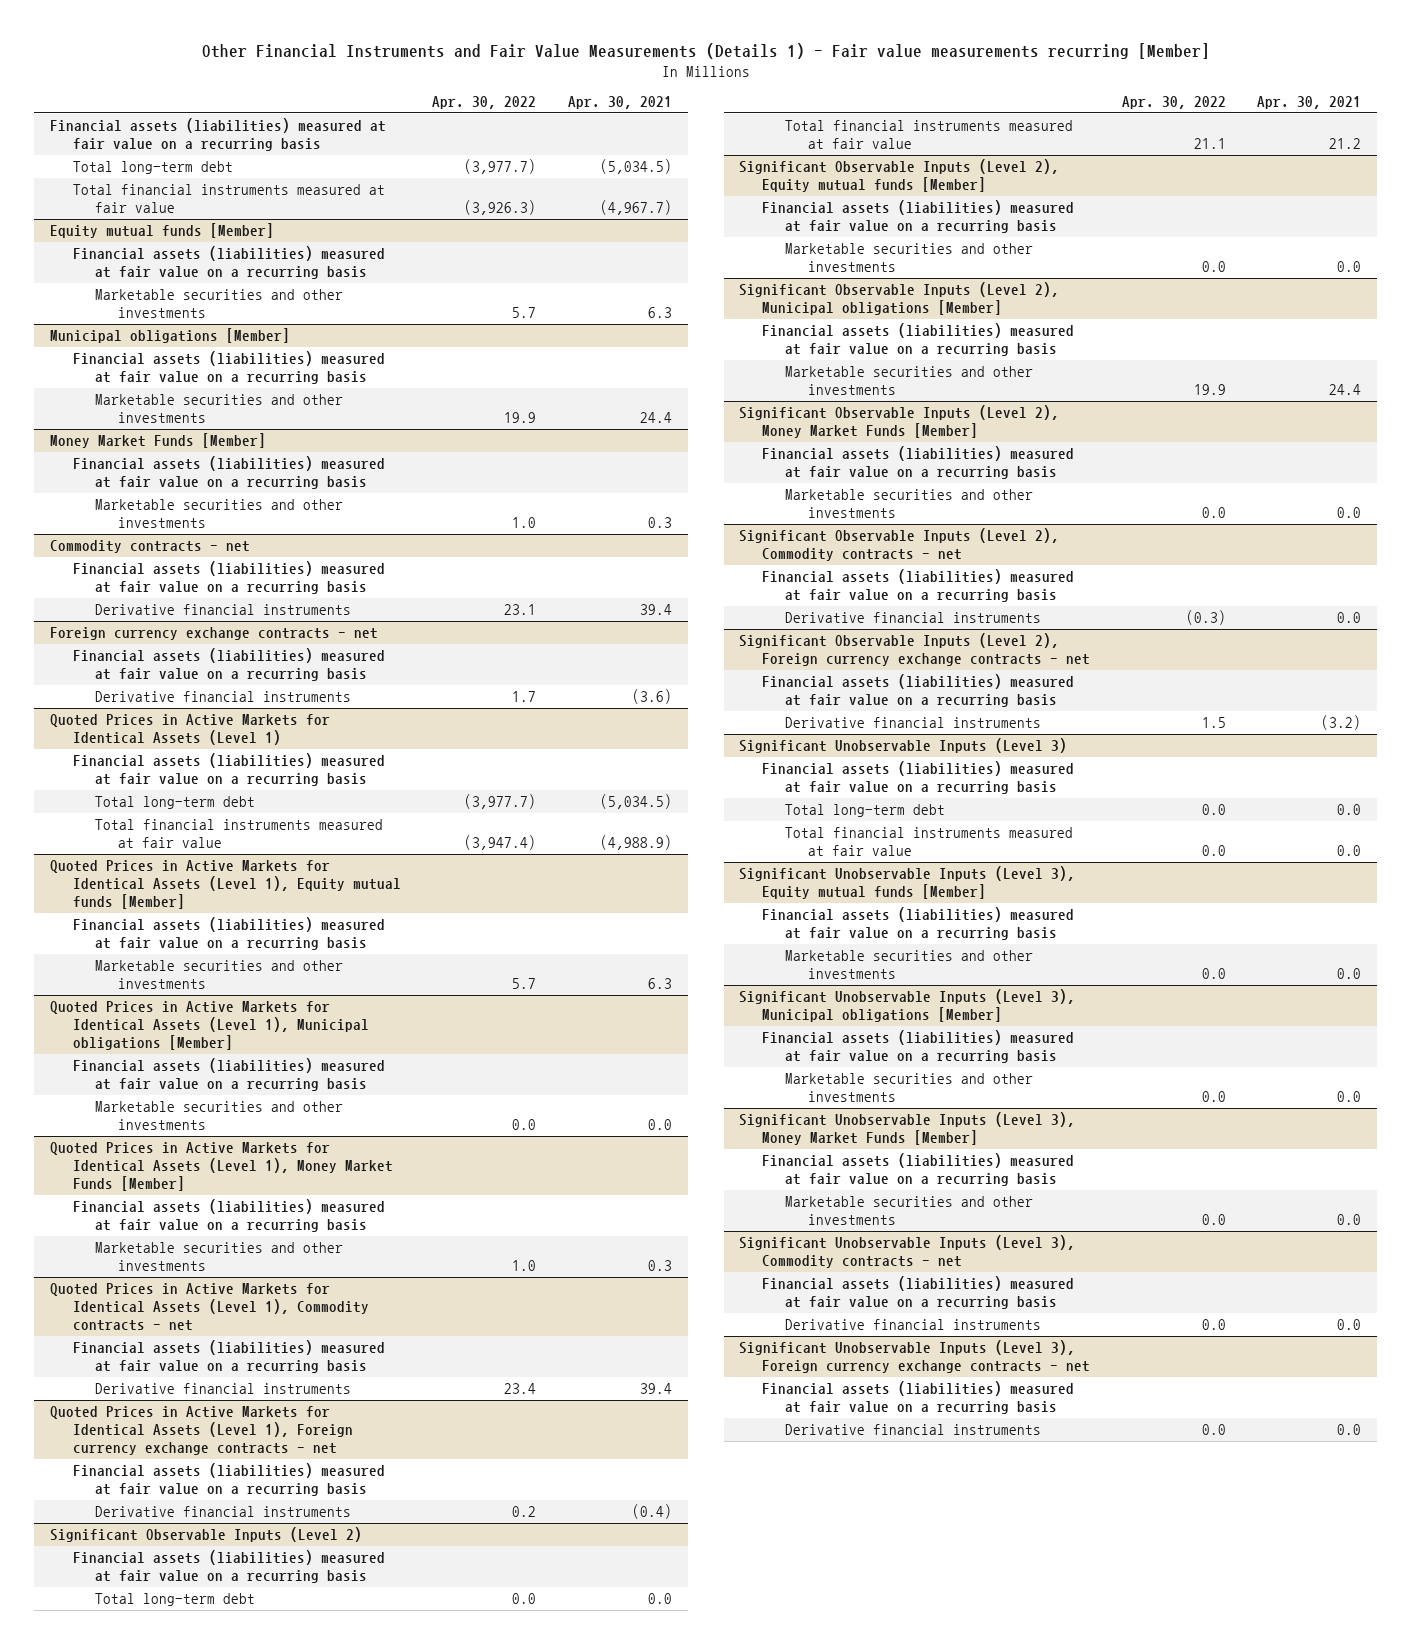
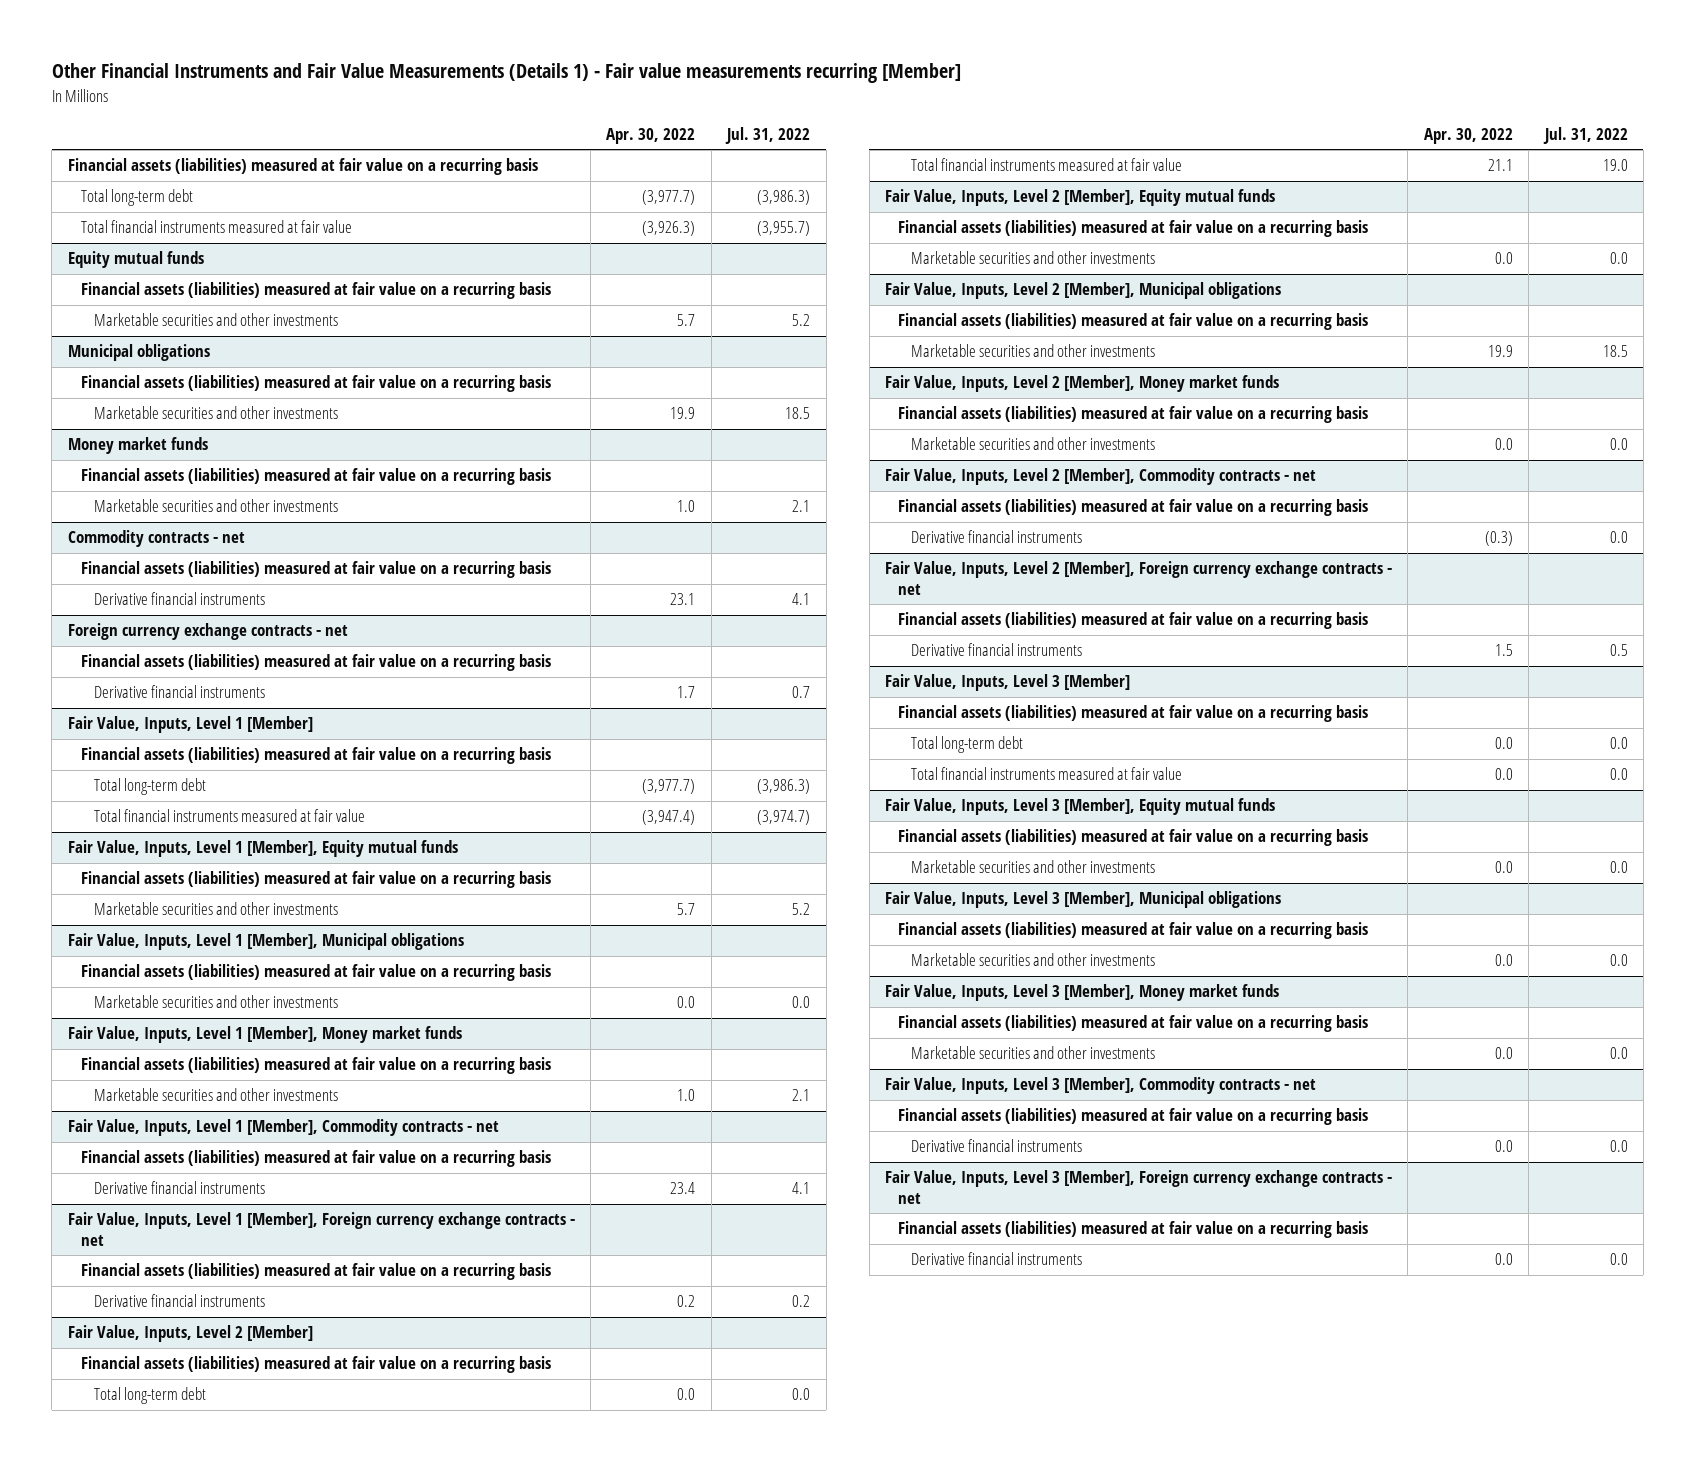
- | Apr. 30, 2022 | Apr. 30, 2021
+ | Apr. 30, 2022 | Jul. 31, 2022
- Equity mutual funds [Member]
+ Equity mutual funds
- Municipal obligations [Member]
+ Municipal obligations
- Money Market Funds [Member]
+ Money market funds
- Quoted Prices in Active Markets for Identical Assets (Level 1)
+ Fair Value, Inputs, Level 1 [Member]
- Quoted Prices in Active Markets for Identical Assets (Level 1), Equity mutual funds [Member]
+ Fair Value, Inputs, Level 1 [Member], Equity mutual funds
- Quoted Prices in Active Markets for Identical Assets (Level 1), Municipal obligations [Member]
+ Fair Value, Inputs, Level 1 [Member], Municipal obligations
- Quoted Prices in Active Markets for Identical Assets (Level 1), Money Market Funds [Member]
+ Fair Value, Inputs, Level 1 [Member], Money market funds
- Quoted Prices in Active Markets for Identical Assets (Level 1), Commodity contracts - net
+ Fair Value, Inputs, Level 1 [Member], Commodity contracts - net
- Quoted Prices in Active Markets for Identical Assets (Level 1), Foreign currency exchange contracts - net
+ Fair Value, Inputs, Level 1 [Member], Foreign currency exchange contracts - net
- Significant Observable Inputs (Level 2)
+ Fair Value, Inputs, Level 2 [Member]
- Significant Observable Inputs (Level 2), Equity mutual funds [Member]
+ Fair Value, Inputs, Level 2 [Member], Equity mutual funds
- Significant Observable Inputs (Level 2), Municipal obligations [Member]
+ Fair Value, Inputs, Level 2 [Member], Municipal obligations
- Significant Observable Inputs (Level 2), Money Market Funds [Member]
+ Fair Value, Inputs, Level 2 [Member], Money market funds
- Significant Observable Inputs (Level 2), Commodity contracts - net
+ Fair Value, Inputs, Level 2 [Member], Commodity contracts - net
- Significant Observable Inputs (Level 2), Foreign currency exchange contracts - net
+ Fair Value, Inputs, Level 2 [Member], Foreign currency exchange contracts - net
- Significant Unobservable Inputs (Level 3)
+ Fair Value, Inputs, Level 3 [Member]
- Significant Unobservable Inputs (Level 3), Equity mutual funds [Member]
+ Fair Value, Inputs, Level 3 [Member], Equity mutual funds
- Significant Unobservable Inputs (Level 3), Municipal obligations [Member]
+ Fair Value, Inputs, Level 3 [Member], Municipal obligations
- Significant Unobservable Inputs (Level 3), Money Market Funds [Member]
+ Fair Value, Inputs, Level 3 [Member], Money market funds
- Significant Unobservable Inputs (Level 3), Commodity contracts - net
+ Fair Value, Inputs, Level 3 [Member], Commodity contracts - net
- Significant Unobservable Inputs (Level 3), Foreign currency exchange contracts - net
+ Fair Value, Inputs, Level 3 [Member], Foreign currency exchange contracts - net

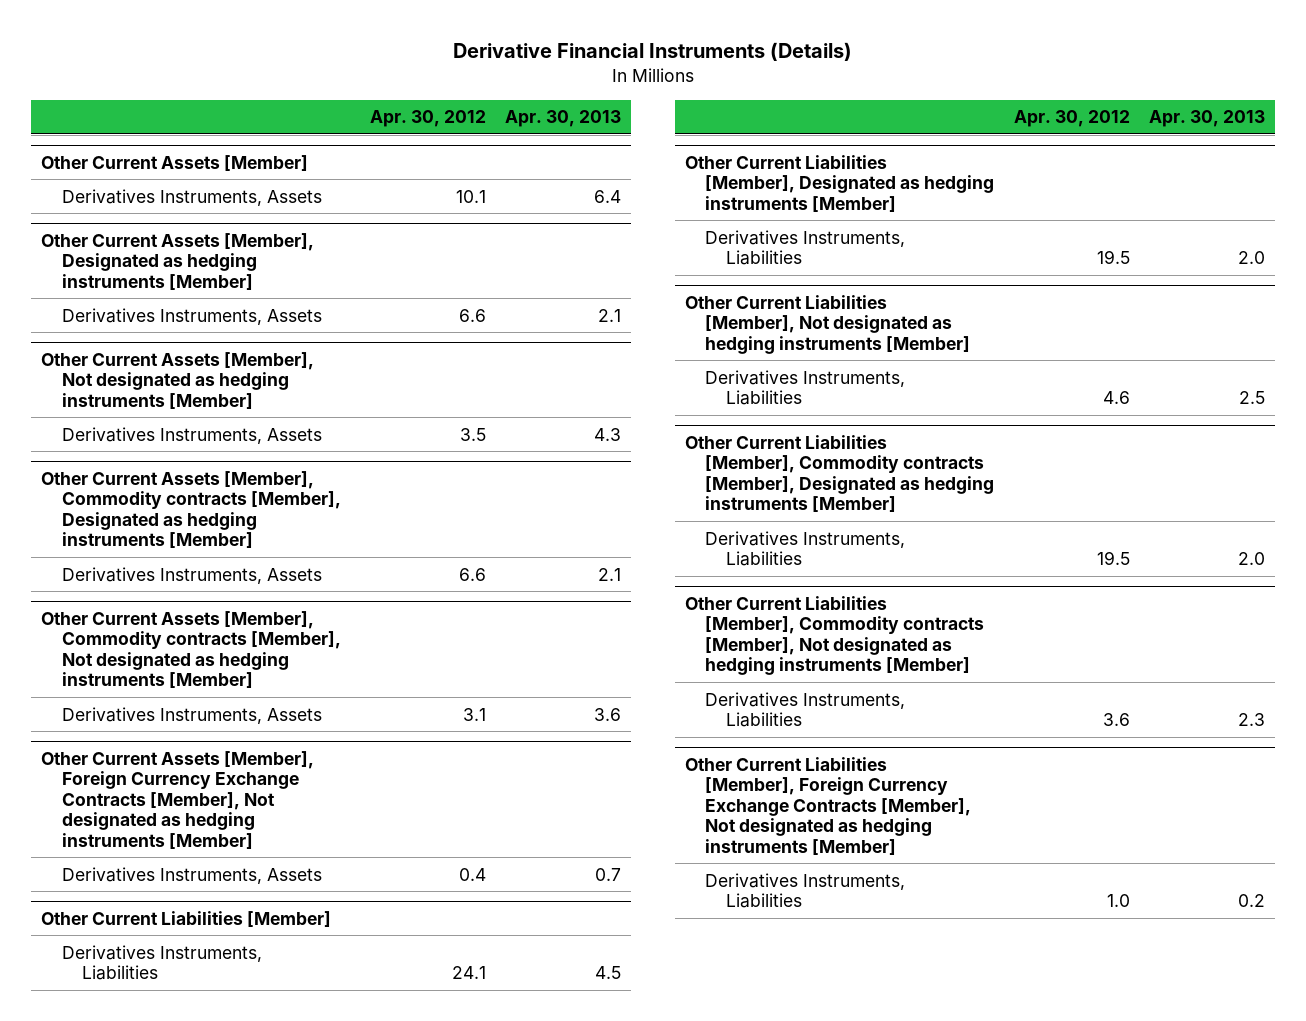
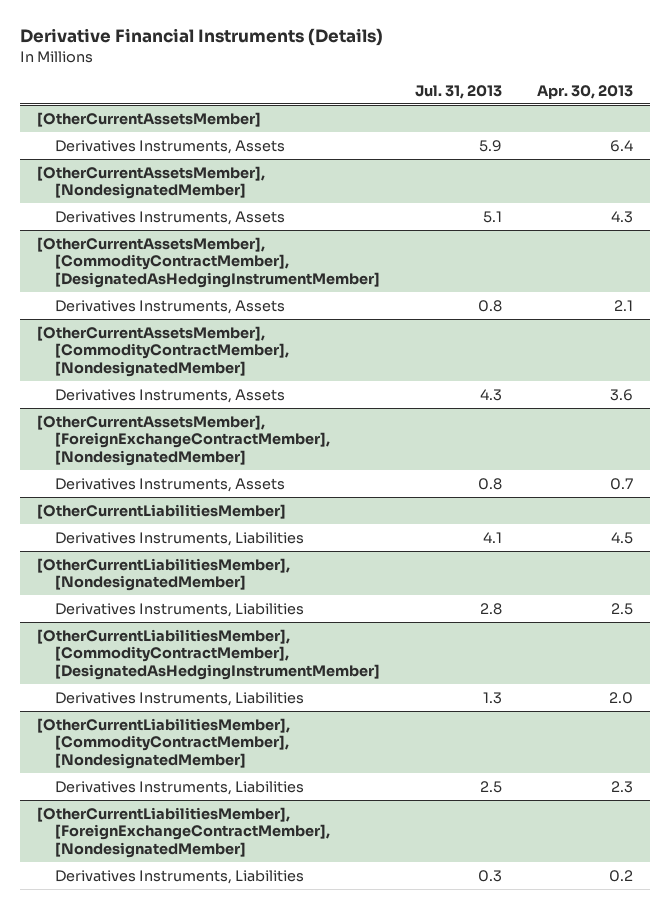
- | Apr. 30, 2012 | Apr. 30, 2013
+ | Jul. 31, 2013 | Apr. 30, 2013
- Other Current Assets [Member]
+ [OtherCurrentAssetsMember]
- Other Current Assets [Member], Designated as hedging instruments [Member]
- Derivatives Instruments, Assets | 6.6 | 2.1
- Other Current Assets [Member], Not designated as hedging instruments [Member]
+ [OtherCurrentAssetsMember], [NondesignatedMember]
- Other Current Assets [Member], Commodity contracts [Member], Designated as hedging instruments [Member]
+ [OtherCurrentAssetsMember], [CommodityContractMember], [DesignatedAsHedgingInstrumentMember]
- Other Current Assets [Member], Commodity contracts [Member], Not designated as hedging instruments [Member]
+ [OtherCurrentAssetsMember], [CommodityContractMember], [NondesignatedMember]
- Other Current Assets [Member], Foreign Currency Exchange Contracts [Member], Not designated as hedging instruments [Member]
+ [OtherCurrentAssetsMember], [ForeignExchangeContractMember], [NondesignatedMember]
- Other Current Liabilities [Member]
+ [OtherCurrentLiabilitiesMember]
- Other Current Liabilities [Member], Designated as hedging instruments [Member]
- Derivatives Instruments, Liabilities | 19.5 | 2.0
- Other Current Liabilities [Member], Not designated as hedging instruments [Member]
+ [OtherCurrentLiabilitiesMember], [NondesignatedMember]
- Other Current Liabilities [Member], Commodity contracts [Member], Designated as hedging instruments [Member]
+ [OtherCurrentLiabilitiesMember], [CommodityContractMember], [DesignatedAsHedgingInstrumentMember]
- Other Current Liabilities [Member], Commodity contracts [Member], Not designated as hedging instruments [Member]
+ [OtherCurrentLiabilitiesMember], [CommodityContractMember], [NondesignatedMember]
- Other Current Liabilities [Member], Foreign Currency Exchange Contracts [Member], Not designated as hedging instruments [Member]
+ [OtherCurrentLiabilitiesMember], [ForeignExchangeContractMember], [NondesignatedMember]

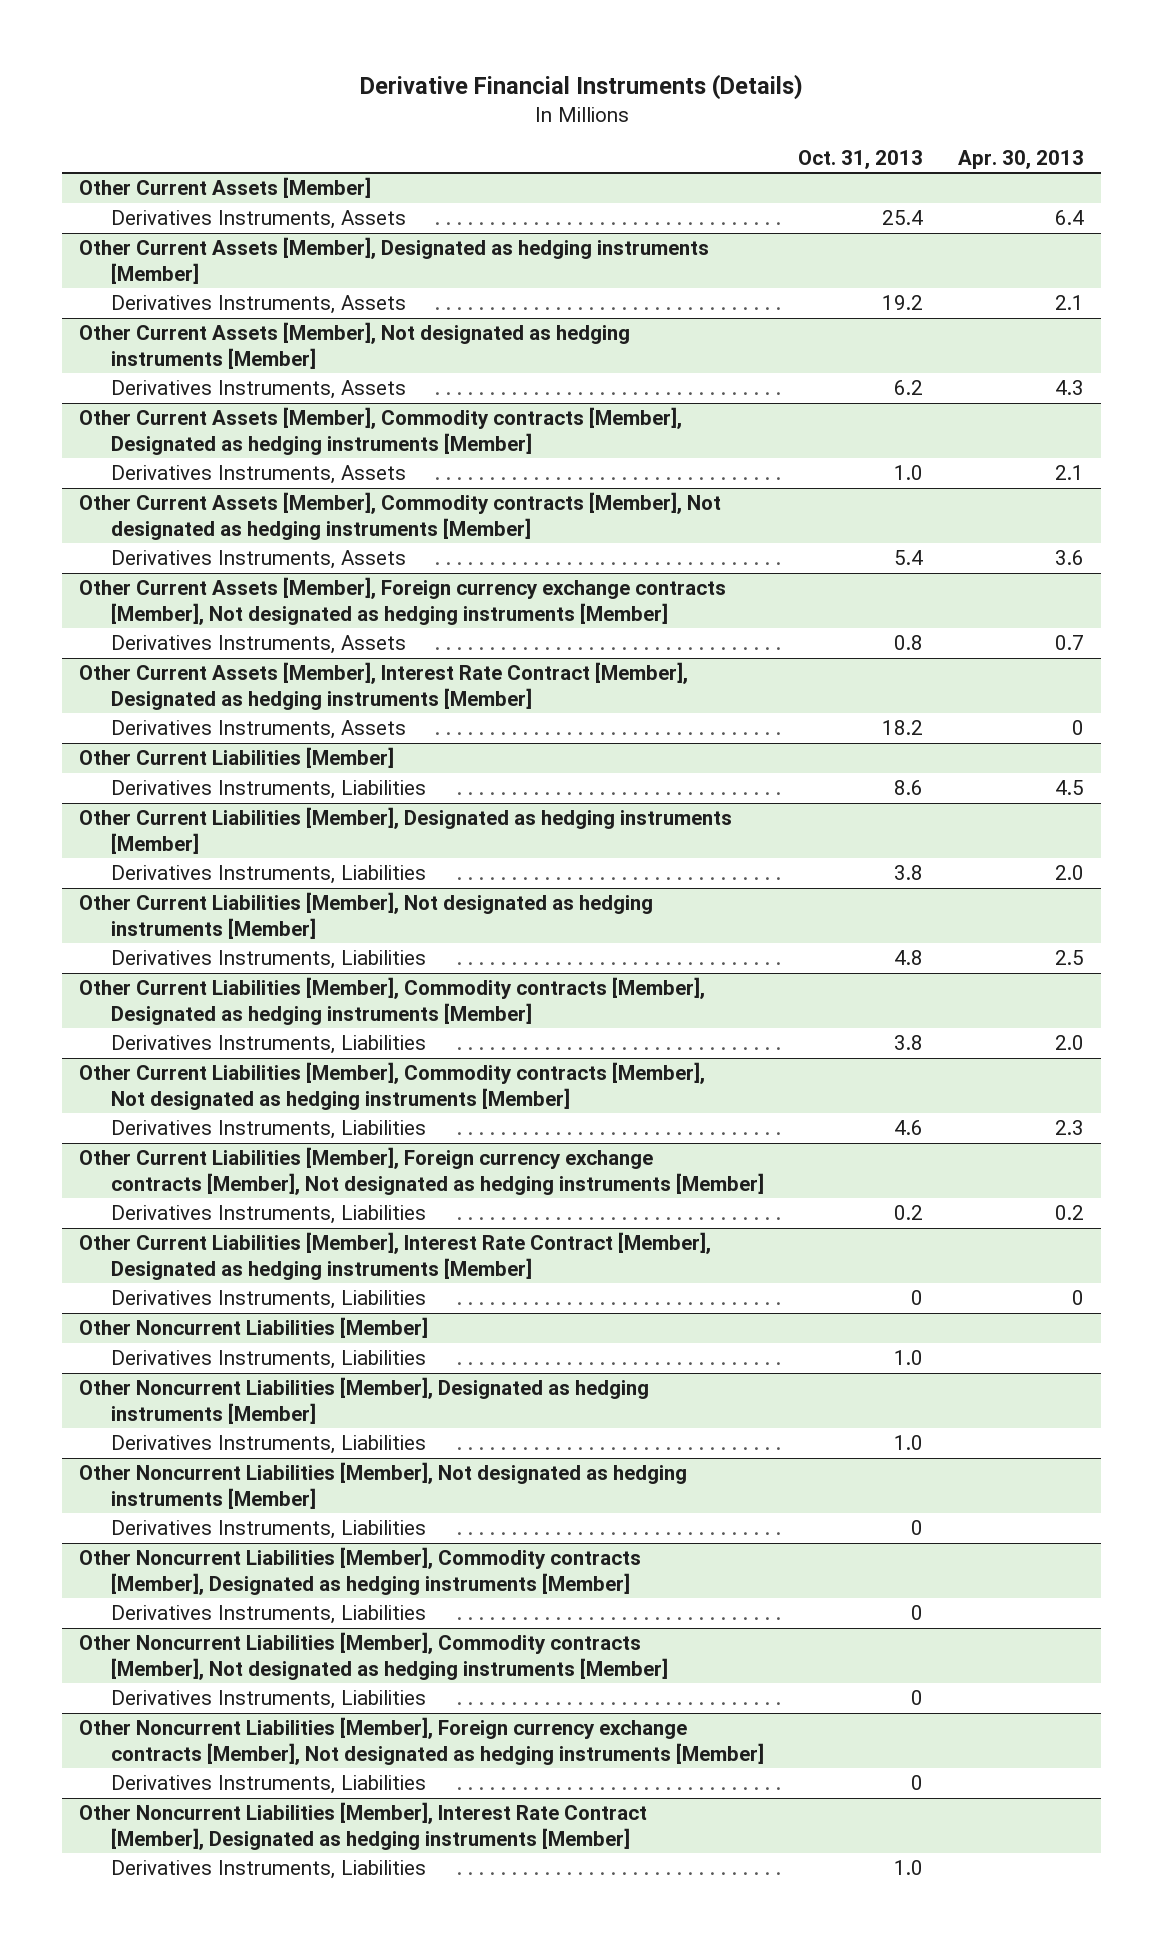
- | Jul. 31, 2013 | Apr. 30, 2013
+ | Oct. 31, 2013 | Apr. 30, 2013
- [OtherCurrentAssetsMember]
+ Other Current Assets [Member]
- [OtherCurrentAssetsMember], [NondesignatedMember]
+ Other Current Assets [Member], Designated as hedging instruments [Member]
+ Derivatives Instruments, Assets | 19.2 | 2.1
+ Other Current Assets [Member], Not designated as hedging instruments [Member]
- [OtherCurrentAssetsMember], [CommodityContractMember], [DesignatedAsHedgingInstrumentMember]
+ Other Current Assets [Member], Commodity contracts [Member], Designated as hedging instruments [Member]
- [OtherCurrentAssetsMember], [CommodityContractMember], [NondesignatedMember]
+ Other Current Assets [Member], Commodity contracts [Member], Not designated as hedging instruments [Member]
- [OtherCurrentAssetsMember], [ForeignExchangeContractMember], [NondesignatedMember]
+ Other Current Assets [Member], Foreign currency exchange contracts [Member], Not designated as hedging instruments [Member]
- [OtherCurrentLiabilitiesMember]
+ Other Current Assets [Member], Interest Rate Contract [Member], Designated as hedging instruments [Member]
+ Derivatives Instruments, Assets | 18.2 | 0
+ Other Current Liabilities [Member]
- [OtherCurrentLiabilitiesMember], [NondesignatedMember]
+ Other Current Liabilities [Member], Designated as hedging instruments [Member]
+ Derivatives Instruments, Liabilities | 3.8 | 2.0
+ Other Current Liabilities [Member], Not designated as hedging instruments [Member]
- [OtherCurrentLiabilitiesMember], [CommodityContractMember], [DesignatedAsHedgingInstrumentMember]
+ Other Current Liabilities [Member], Commodity contracts [Member], Designated as hedging instruments [Member]
- [OtherCurrentLiabilitiesMember], [CommodityContractMember], [NondesignatedMember]
+ Other Current Liabilities [Member], Commodity contracts [Member], Not designated as hedging instruments [Member]
- [OtherCurrentLiabilitiesMember], [ForeignExchangeContractMember], [NondesignatedMember]
+ Other Current Liabilities [Member], Foreign currency exchange contracts [Member], Not designated as hedging instruments [Member]
+ Other Current Liabilities [Member], Interest Rate Contract [Member], Designated as hedging instruments [Member]
+ Derivatives Instruments, Liabilities | 0 | 0
+ Other Noncurrent Liabilities [Member]
+ Derivatives Instruments, Liabilities | 1.0 |
+ Other Noncurrent Liabilities [Member], Designated as hedging instruments [Member]
+ Derivatives Instruments, Liabilities | 1.0 |
+ Other Noncurrent Liabilities [Member], Not designated as hedging instruments [Member]
+ Derivatives Instruments, Liabilities | 0 |
+ Other Noncurrent Liabilities [Member], Commodity contracts [Member], Designated as hedging instruments [Member]
+ Derivatives Instruments, Liabilities | 0 |
+ Other Noncurrent Liabilities [Member], Commodity contracts [Member], Not designated as hedging instruments [Member]
+ Derivatives Instruments, Liabilities | 0 |
+ Other Noncurrent Liabilities [Member], Foreign currency exchange contracts [Member], Not designated as hedging instruments [Member]
+ Derivatives Instruments, Liabilities | 0 |
+ Other Noncurrent Liabilities [Member], Interest Rate Contract [Member], Designated as hedging instruments [Member]
+ Derivatives Instruments, Liabilities | 1.0 |

